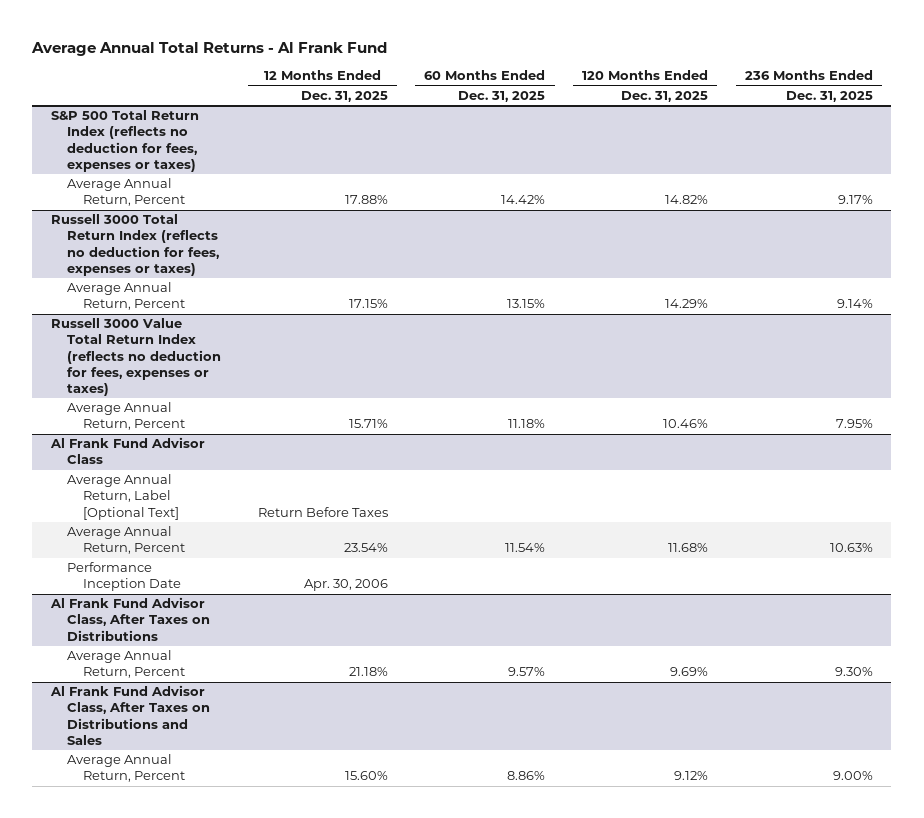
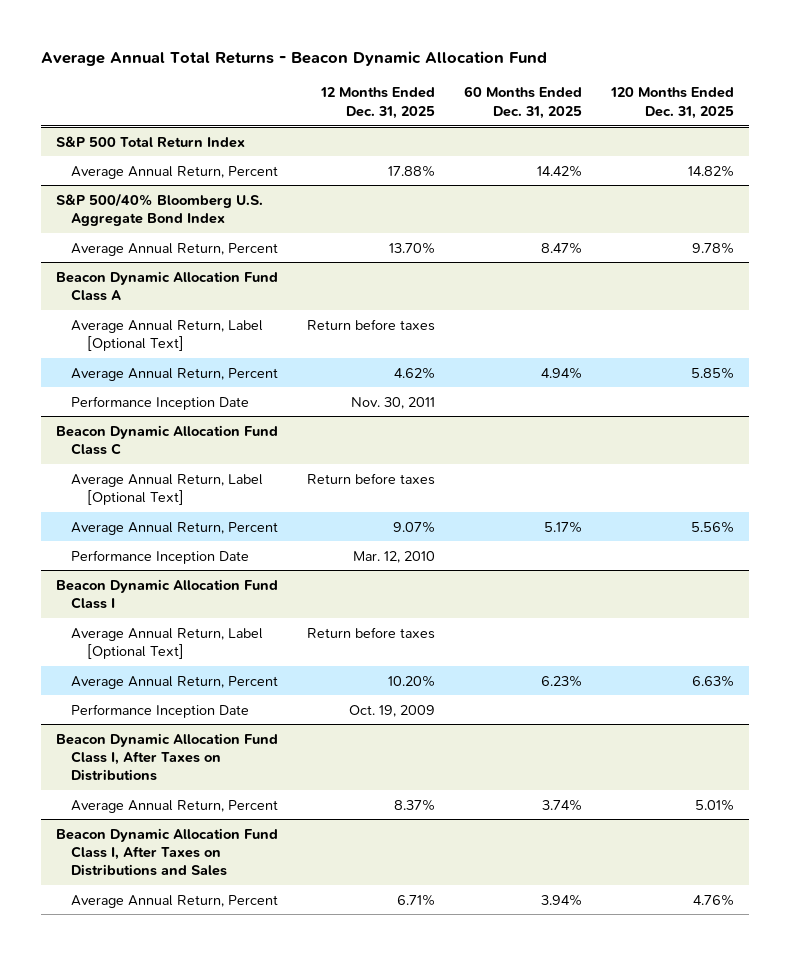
- Average Annual Total Returns - Al Frank Fund
+ Average Annual Total Returns - Beacon Dynamic Allocation Fund
- | 12 Months Ended Dec. 31, 2025 | 60 Months Ended Dec. 31, 2025 | 120 Months Ended Dec. 31, 2025 | 236 Months Ended Dec. 31, 2025
+ | 12 Months Ended Dec. 31, 2025 | 60 Months Ended Dec. 31, 2025 | 120 Months Ended Dec. 31, 2025
- S&P 500 Total Return Index (reflects no deduction for fees, expenses or taxes)
+ S&P 500 Total Return Index
- Russell 3000 Total Return Index (reflects no deduction for fees, expenses or taxes)
- Average Annual Return, Percent | 17.15% | 13.15% | 14.29% | 9.14%
- Russell 3000 Value Total Return Index (reflects no deduction for fees, expenses or taxes)
- Average Annual Return, Percent | 15.71% | 11.18% | 10.46% | 7.95%
- Al Frank Fund Advisor Class
- Average Annual Return, Label [Optional Text] | Return Before Taxes | | |
- Average Annual Return, Percent | 23.54% | 11.54% | 11.68% | 10.63%
- Performance Inception Date | Apr. 30, 2006 | | |
- Al Frank Fund Advisor Class, After Taxes on Distributions
- Average Annual Return, Percent | 21.18% | 9.57% | 9.69% | 9.30%
- Al Frank Fund Advisor Class, After Taxes on Distributions and Sales
- Average Annual Return, Percent | 15.60% | 8.86% | 9.12% | 9.00%
+ S&P 500/40% Bloomberg U.S. Aggregate Bond Index
+ Average Annual Return, Percent | 13.70% | 8.47% | 9.78%
+ Beacon Dynamic Allocation Fund Class A
+ Average Annual Return, Label [Optional Text] | Return before taxes | |
+ Average Annual Return, Percent | 4.62% | 4.94% | 5.85%
+ Performance Inception Date | Nov. 30, 2011 | |
+ Beacon Dynamic Allocation Fund Class C
+ Average Annual Return, Label [Optional Text] | Return before taxes | |
+ Average Annual Return, Percent | 9.07% | 5.17% | 5.56%
+ Performance Inception Date | Mar. 12, 2010 | |
+ Beacon Dynamic Allocation Fund Class I
+ Average Annual Return, Label [Optional Text] | Return before taxes | |
+ Average Annual Return, Percent | 10.20% | 6.23% | 6.63%
+ Performance Inception Date | Oct. 19, 2009 | |
+ Beacon Dynamic Allocation Fund Class I, After Taxes on Distributions
+ Average Annual Return, Percent | 8.37% | 3.74% | 5.01%
+ Beacon Dynamic Allocation Fund Class I, After Taxes on Distributions and Sales
+ Average Annual Return, Percent | 6.71% | 3.94% | 4.76%

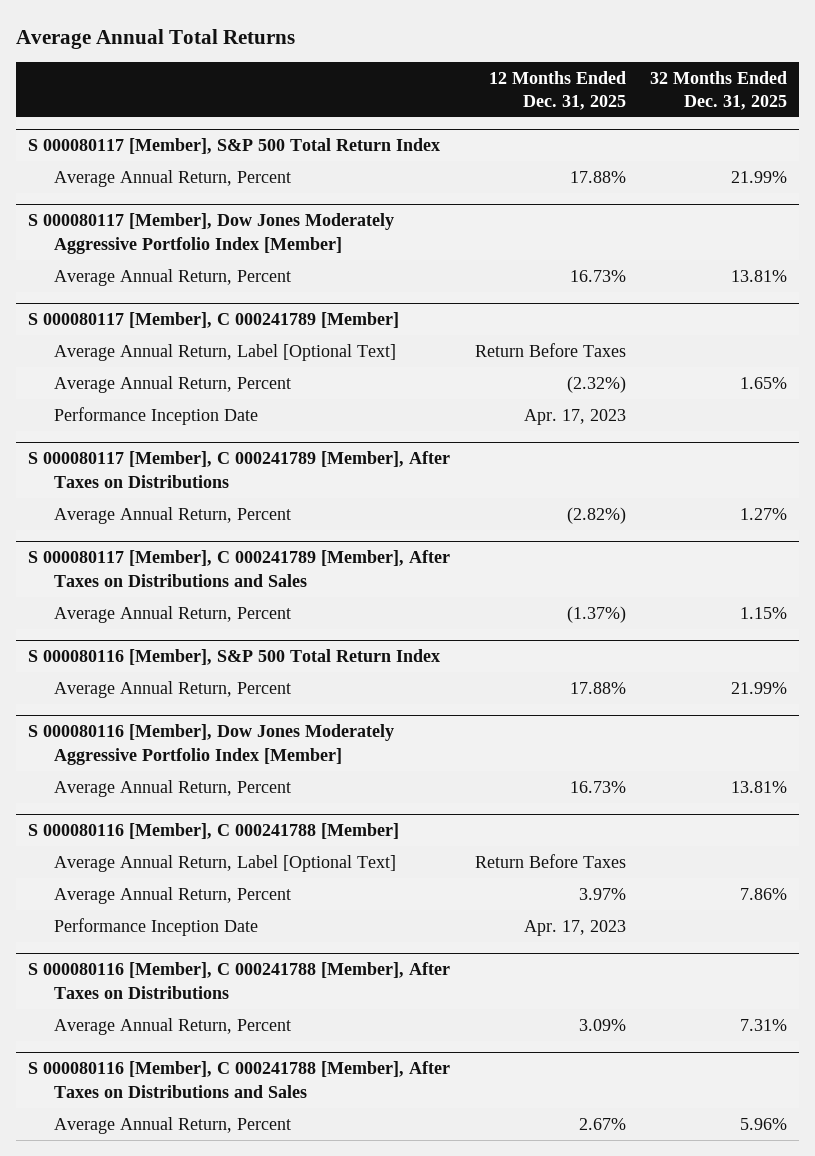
- Average Annual Total Returns - Beacon Dynamic Allocation Fund
+ Average Annual Total Returns
- | 12 Months Ended Dec. 31, 2025 | 60 Months Ended Dec. 31, 2025 | 120 Months Ended Dec. 31, 2025
+ | 12 Months Ended Dec. 31, 2025 | 32 Months Ended Dec. 31, 2025
- S&P 500 Total Return Index
+ S 000080117 [Member], S&P 500 Total Return Index
- S&P 500/40% Bloomberg U.S. Aggregate Bond Index
- Average Annual Return, Percent | 13.70% | 8.47% | 9.78%
- Beacon Dynamic Allocation Fund Class A
- Average Annual Return, Label [Optional Text] | Return before taxes | |
- Average Annual Return, Percent | 4.62% | 4.94% | 5.85%
- Performance Inception Date | Nov. 30, 2011 | |
- Beacon Dynamic Allocation Fund Class C
- Average Annual Return, Label [Optional Text] | Return before taxes | |
- Average Annual Return, Percent | 9.07% | 5.17% | 5.56%
- Performance Inception Date | Mar. 12, 2010 | |
- Beacon Dynamic Allocation Fund Class I
- Average Annual Return, Label [Optional Text] | Return before taxes | |
- Average Annual Return, Percent | 10.20% | 6.23% | 6.63%
- Performance Inception Date | Oct. 19, 2009 | |
- Beacon Dynamic Allocation Fund Class I, After Taxes on Distributions
- Average Annual Return, Percent | 8.37% | 3.74% | 5.01%
- Beacon Dynamic Allocation Fund Class I, After Taxes on Distributions and Sales
- Average Annual Return, Percent | 6.71% | 3.94% | 4.76%
+ S 000080117 [Member], Dow Jones Moderately Aggressive Portfolio Index [Member]
+ Average Annual Return, Percent | 16.73% | 13.81%
+ S 000080117 [Member], C 000241789 [Member]
+ Average Annual Return, Label [Optional Text] | Return Before Taxes |
+ Average Annual Return, Percent | (2.32%) | 1.65%
+ Performance Inception Date | Apr. 17, 2023 |
+ S 000080117 [Member], C 000241789 [Member], After Taxes on Distributions
+ Average Annual Return, Percent | (2.82%) | 1.27%
+ S 000080117 [Member], C 000241789 [Member], After Taxes on Distributions and Sales
+ Average Annual Return, Percent | (1.37%) | 1.15%
+ S 000080116 [Member], S&P 500 Total Return Index
+ Average Annual Return, Percent | 17.88% | 21.99%
+ S 000080116 [Member], Dow Jones Moderately Aggressive Portfolio Index [Member]
+ Average Annual Return, Percent | 16.73% | 13.81%
+ S 000080116 [Member], C 000241788 [Member]
+ Average Annual Return, Label [Optional Text] | Return Before Taxes |
+ Average Annual Return, Percent | 3.97% | 7.86%
+ Performance Inception Date | Apr. 17, 2023 |
+ S 000080116 [Member], C 000241788 [Member], After Taxes on Distributions
+ Average Annual Return, Percent | 3.09% | 7.31%
+ S 000080116 [Member], C 000241788 [Member], After Taxes on Distributions and Sales
+ Average Annual Return, Percent | 2.67% | 5.96%

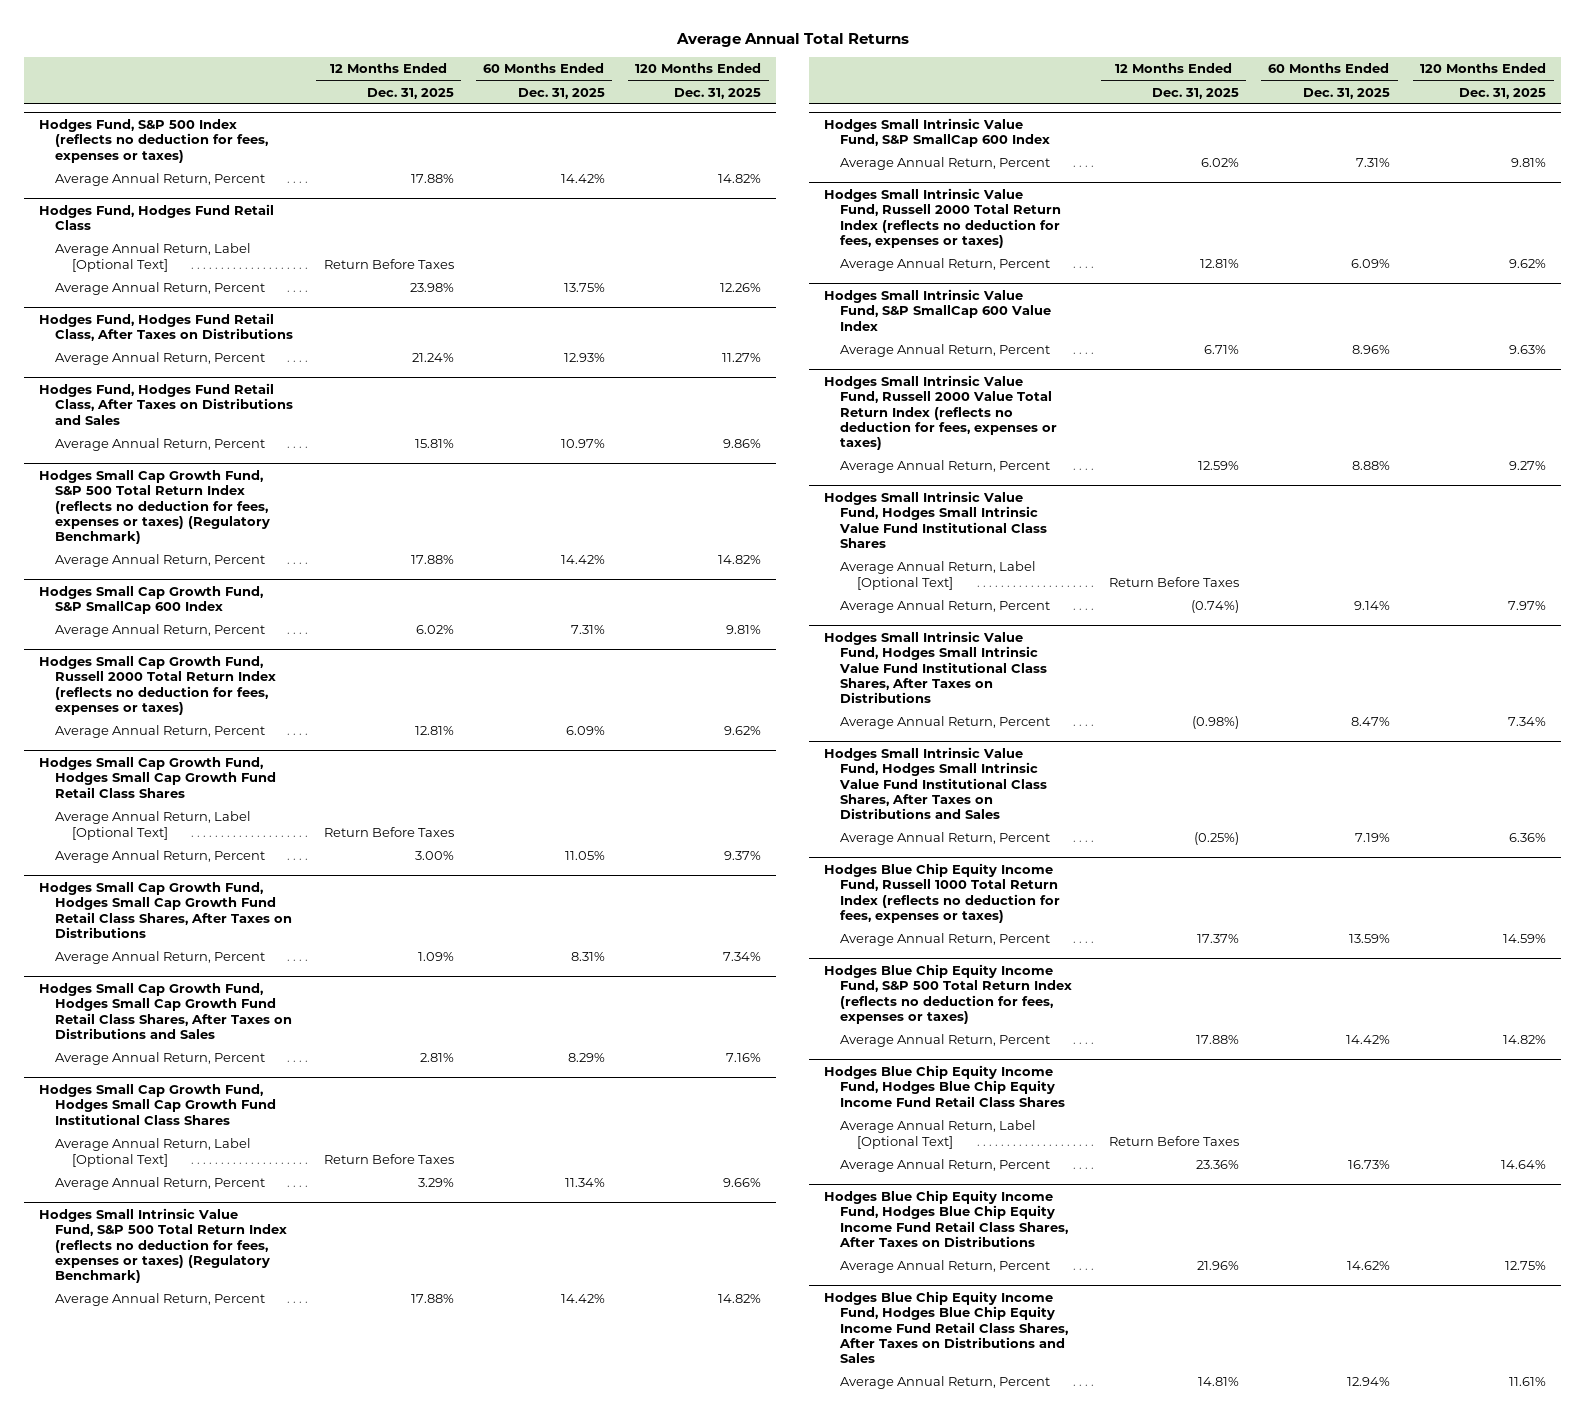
- | 12 Months Ended Dec. 31, 2025 | 32 Months Ended Dec. 31, 2025
+ | 12 Months Ended Dec. 31, 2025 | 60 Months Ended Dec. 31, 2025 | 120 Months Ended Dec. 31, 2025
- S 000080117 [Member], S&P 500 Total Return Index
+ Hodges Fund, S&P 500 Index (reflects no deduction for fees, expenses or taxes)
- S 000080117 [Member], Dow Jones Moderately Aggressive Portfolio Index [Member]
- Average Annual Return, Percent | 16.73% | 13.81%
- S 000080117 [Member], C 000241789 [Member]
+ Hodges Fund, Hodges Fund Retail Class
- Average Annual Return, Percent | (2.32%) | 1.65%
- Performance Inception Date | Apr. 17, 2023 |
- S 000080117 [Member], C 000241789 [Member], After Taxes on Distributions
- Average Annual Return, Percent | (2.82%) | 1.27%
- S 000080117 [Member], C 000241789 [Member], After Taxes on Distributions and Sales
- Average Annual Return, Percent | (1.37%) | 1.15%
- S 000080116 [Member], S&P 500 Total Return Index
+ Average Annual Return, Percent | 23.98% | 13.75% | 12.26%
+ Hodges Fund, Hodges Fund Retail Class, After Taxes on Distributions
+ Average Annual Return, Percent | 21.24% | 12.93% | 11.27%
+ Hodges Fund, Hodges Fund Retail Class, After Taxes on Distributions and Sales
+ Average Annual Return, Percent | 15.81% | 10.97% | 9.86%
+ Hodges Small Cap Growth Fund, S&P 500 Total Return Index (reflects no deduction for fees, expenses or taxes) (Regulatory Benchmark)
- S 000080116 [Member], Dow Jones Moderately Aggressive Portfolio Index [Member]
- Average Annual Return, Percent | 16.73% | 13.81%
- S 000080116 [Member], C 000241788 [Member]
+ Hodges Small Cap Growth Fund, S&P SmallCap 600 Index
+ Average Annual Return, Percent | 6.02% | 7.31% | 9.81%
+ Hodges Small Cap Growth Fund, Russell 2000 Total Return Index (reflects no deduction for fees, expenses or taxes)
+ Average Annual Return, Percent | 12.81% | 6.09% | 9.62%
+ Hodges Small Cap Growth Fund, Hodges Small Cap Growth Fund Retail Class Shares
- Average Annual Return, Percent | 3.97% | 7.86%
- Performance Inception Date | Apr. 17, 2023 |
- S 000080116 [Member], C 000241788 [Member], After Taxes on Distributions
- Average Annual Return, Percent | 3.09% | 7.31%
- S 000080116 [Member], C 000241788 [Member], After Taxes on Distributions and Sales
- Average Annual Return, Percent | 2.67% | 5.96%
+ Average Annual Return, Percent | 3.00% | 11.05% | 9.37%
+ Hodges Small Cap Growth Fund, Hodges Small Cap Growth Fund Retail Class Shares, After Taxes on Distributions
+ Average Annual Return, Percent | 1.09% | 8.31% | 7.34%
+ Hodges Small Cap Growth Fund, Hodges Small Cap Growth Fund Retail Class Shares, After Taxes on Distributions and Sales
+ Average Annual Return, Percent | 2.81% | 8.29% | 7.16%
+ Hodges Small Cap Growth Fund, Hodges Small Cap Growth Fund Institutional Class Shares
+ Average Annual Return, Label [Optional Text] | Return Before Taxes | |
+ Average Annual Return, Percent | 3.29% | 11.34% | 9.66%
+ Hodges Small Intrinsic Value Fund, S&P 500 Total Return Index (reflects no deduction for fees, expenses or taxes) (Regulatory Benchmark)
+ Average Annual Return, Percent | 17.88% | 14.42% | 14.82%
+ Hodges Small Intrinsic Value Fund, S&P SmallCap 600 Index
+ Average Annual Return, Percent | 6.02% | 7.31% | 9.81%
+ Hodges Small Intrinsic Value Fund, Russell 2000 Total Return Index (reflects no deduction for fees, expenses or taxes)
+ Average Annual Return, Percent | 12.81% | 6.09% | 9.62%
+ Hodges Small Intrinsic Value Fund, S&P SmallCap 600 Value Index
+ Average Annual Return, Percent | 6.71% | 8.96% | 9.63%
+ Hodges Small Intrinsic Value Fund, Russell 2000 Value Total Return Index (reflects no deduction for fees, expenses or taxes)
+ Average Annual Return, Percent | 12.59% | 8.88% | 9.27%
+ Hodges Small Intrinsic Value Fund, Hodges Small Intrinsic Value Fund Institutional Class Shares
+ Average Annual Return, Label [Optional Text] | Return Before Taxes | |
+ Average Annual Return, Percent | (0.74%) | 9.14% | 7.97%
+ Hodges Small Intrinsic Value Fund, Hodges Small Intrinsic Value Fund Institutional Class Shares, After Taxes on Distributions
+ Average Annual Return, Percent | (0.98%) | 8.47% | 7.34%
+ Hodges Small Intrinsic Value Fund, Hodges Small Intrinsic Value Fund Institutional Class Shares, After Taxes on Distributions and Sales
+ Average Annual Return, Percent | (0.25%) | 7.19% | 6.36%
+ Hodges Blue Chip Equity Income Fund, Russell 1000 Total Return Index (reflects no deduction for fees, expenses or taxes)
+ Average Annual Return, Percent | 17.37% | 13.59% | 14.59%
+ Hodges Blue Chip Equity Income Fund, S&P 500 Total Return Index (reflects no deduction for fees, expenses or taxes)
+ Average Annual Return, Percent | 17.88% | 14.42% | 14.82%
+ Hodges Blue Chip Equity Income Fund, Hodges Blue Chip Equity Income Fund Retail Class Shares
+ Average Annual Return, Label [Optional Text] | Return Before Taxes | |
+ Average Annual Return, Percent | 23.36% | 16.73% | 14.64%
+ Hodges Blue Chip Equity Income Fund, Hodges Blue Chip Equity Income Fund Retail Class Shares, After Taxes on Distributions
+ Average Annual Return, Percent | 21.96% | 14.62% | 12.75%
+ Hodges Blue Chip Equity Income Fund, Hodges Blue Chip Equity Income Fund Retail Class Shares, After Taxes on Distributions and Sales
+ Average Annual Return, Percent | 14.81% | 12.94% | 11.61%

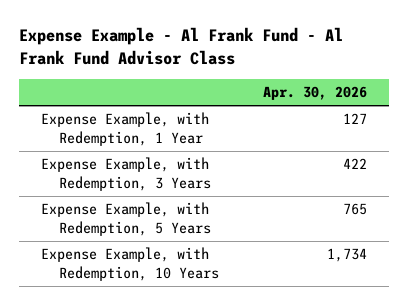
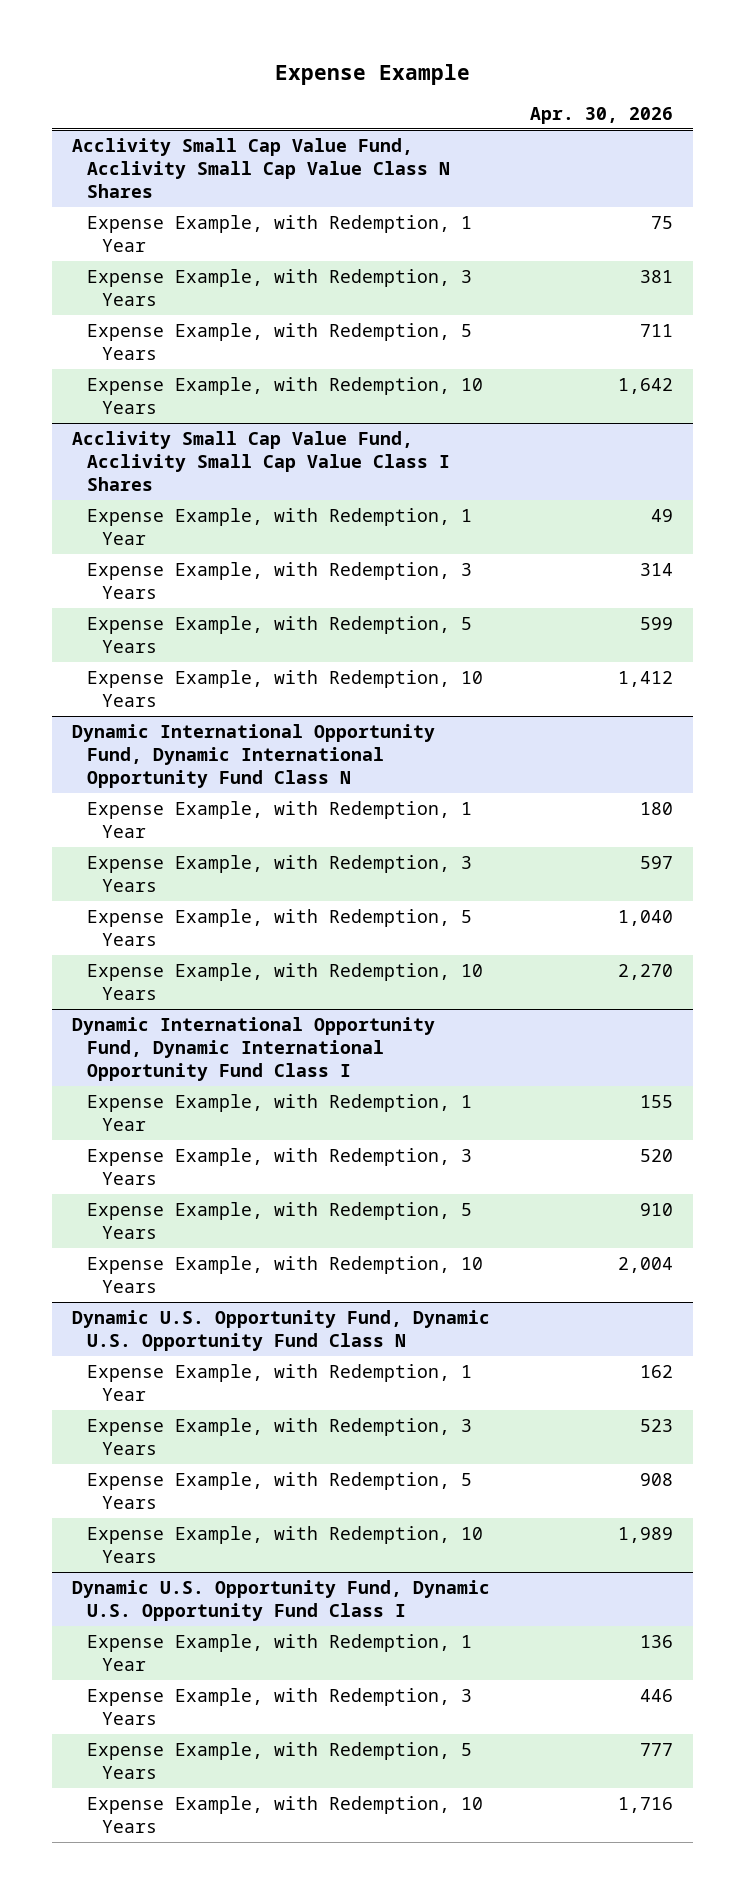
- Expense Example - Al Frank Fund - Al Frank Fund Advisor Class
+ Expense Example
- Expense Example, with Redemption, 1 Year | 127
- Expense Example, with Redemption, 3 Years | 422
- Expense Example, with Redemption, 5 Years | 765
- Expense Example, with Redemption, 10 Years | 1,734
+ Acclivity Small Cap Value Fund, Acclivity Small Cap Value Class N Shares
+ Expense Example, with Redemption, 1 Year | 75
+ Expense Example, with Redemption, 3 Years | 381
+ Expense Example, with Redemption, 5 Years | 711
+ Expense Example, with Redemption, 10 Years | 1,642
+ Acclivity Small Cap Value Fund, Acclivity Small Cap Value Class I Shares
+ Expense Example, with Redemption, 1 Year | 49
+ Expense Example, with Redemption, 3 Years | 314
+ Expense Example, with Redemption, 5 Years | 599
+ Expense Example, with Redemption, 10 Years | 1,412
+ Dynamic International Opportunity Fund, Dynamic International Opportunity Fund Class N
+ Expense Example, with Redemption, 1 Year | 180
+ Expense Example, with Redemption, 3 Years | 597
+ Expense Example, with Redemption, 5 Years | 1,040
+ Expense Example, with Redemption, 10 Years | 2,270
+ Dynamic International Opportunity Fund, Dynamic International Opportunity Fund Class I
+ Expense Example, with Redemption, 1 Year | 155
+ Expense Example, with Redemption, 3 Years | 520
+ Expense Example, with Redemption, 5 Years | 910
+ Expense Example, with Redemption, 10 Years | 2,004
+ Dynamic U.S. Opportunity Fund, Dynamic U.S. Opportunity Fund Class N
+ Expense Example, with Redemption, 1 Year | 162
+ Expense Example, with Redemption, 3 Years | 523
+ Expense Example, with Redemption, 5 Years | 908
+ Expense Example, with Redemption, 10 Years | 1,989
+ Dynamic U.S. Opportunity Fund, Dynamic U.S. Opportunity Fund Class I
+ Expense Example, with Redemption, 1 Year | 136
+ Expense Example, with Redemption, 3 Years | 446
+ Expense Example, with Redemption, 5 Years | 777
+ Expense Example, with Redemption, 10 Years | 1,716

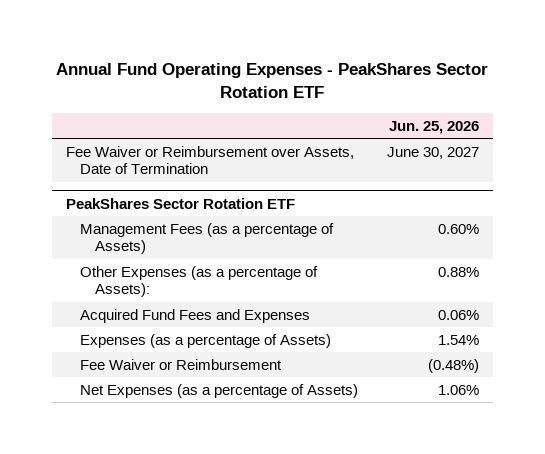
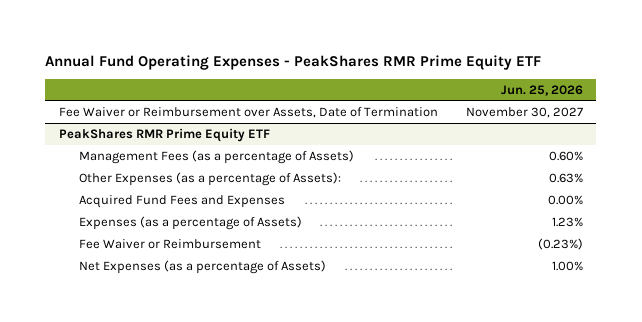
- Annual Fund Operating Expenses - PeakShares Sector Rotation ETF
+ Annual Fund Operating Expenses - PeakShares RMR Prime Equity ETF
- Fee Waiver or Reimbursement over Assets, Date of Termination | June 30, 2027
- PeakShares Sector Rotation ETF
+ Fee Waiver or Reimbursement over Assets, Date of Termination | November 30, 2027
+ PeakShares RMR Prime Equity ETF
- Other Expenses (as a percentage of Assets): | 0.88%
- Acquired Fund Fees and Expenses | 0.06%
- Expenses (as a percentage of Assets) | 1.54%
- Fee Waiver or Reimbursement | (0.48%)
- Net Expenses (as a percentage of Assets) | 1.06%
+ Other Expenses (as a percentage of Assets): | 0.63%
+ Acquired Fund Fees and Expenses | 0.00%
+ Expenses (as a percentage of Assets) | 1.23%
+ Fee Waiver or Reimbursement | (0.23%)
+ Net Expenses (as a percentage of Assets) | 1.00%

